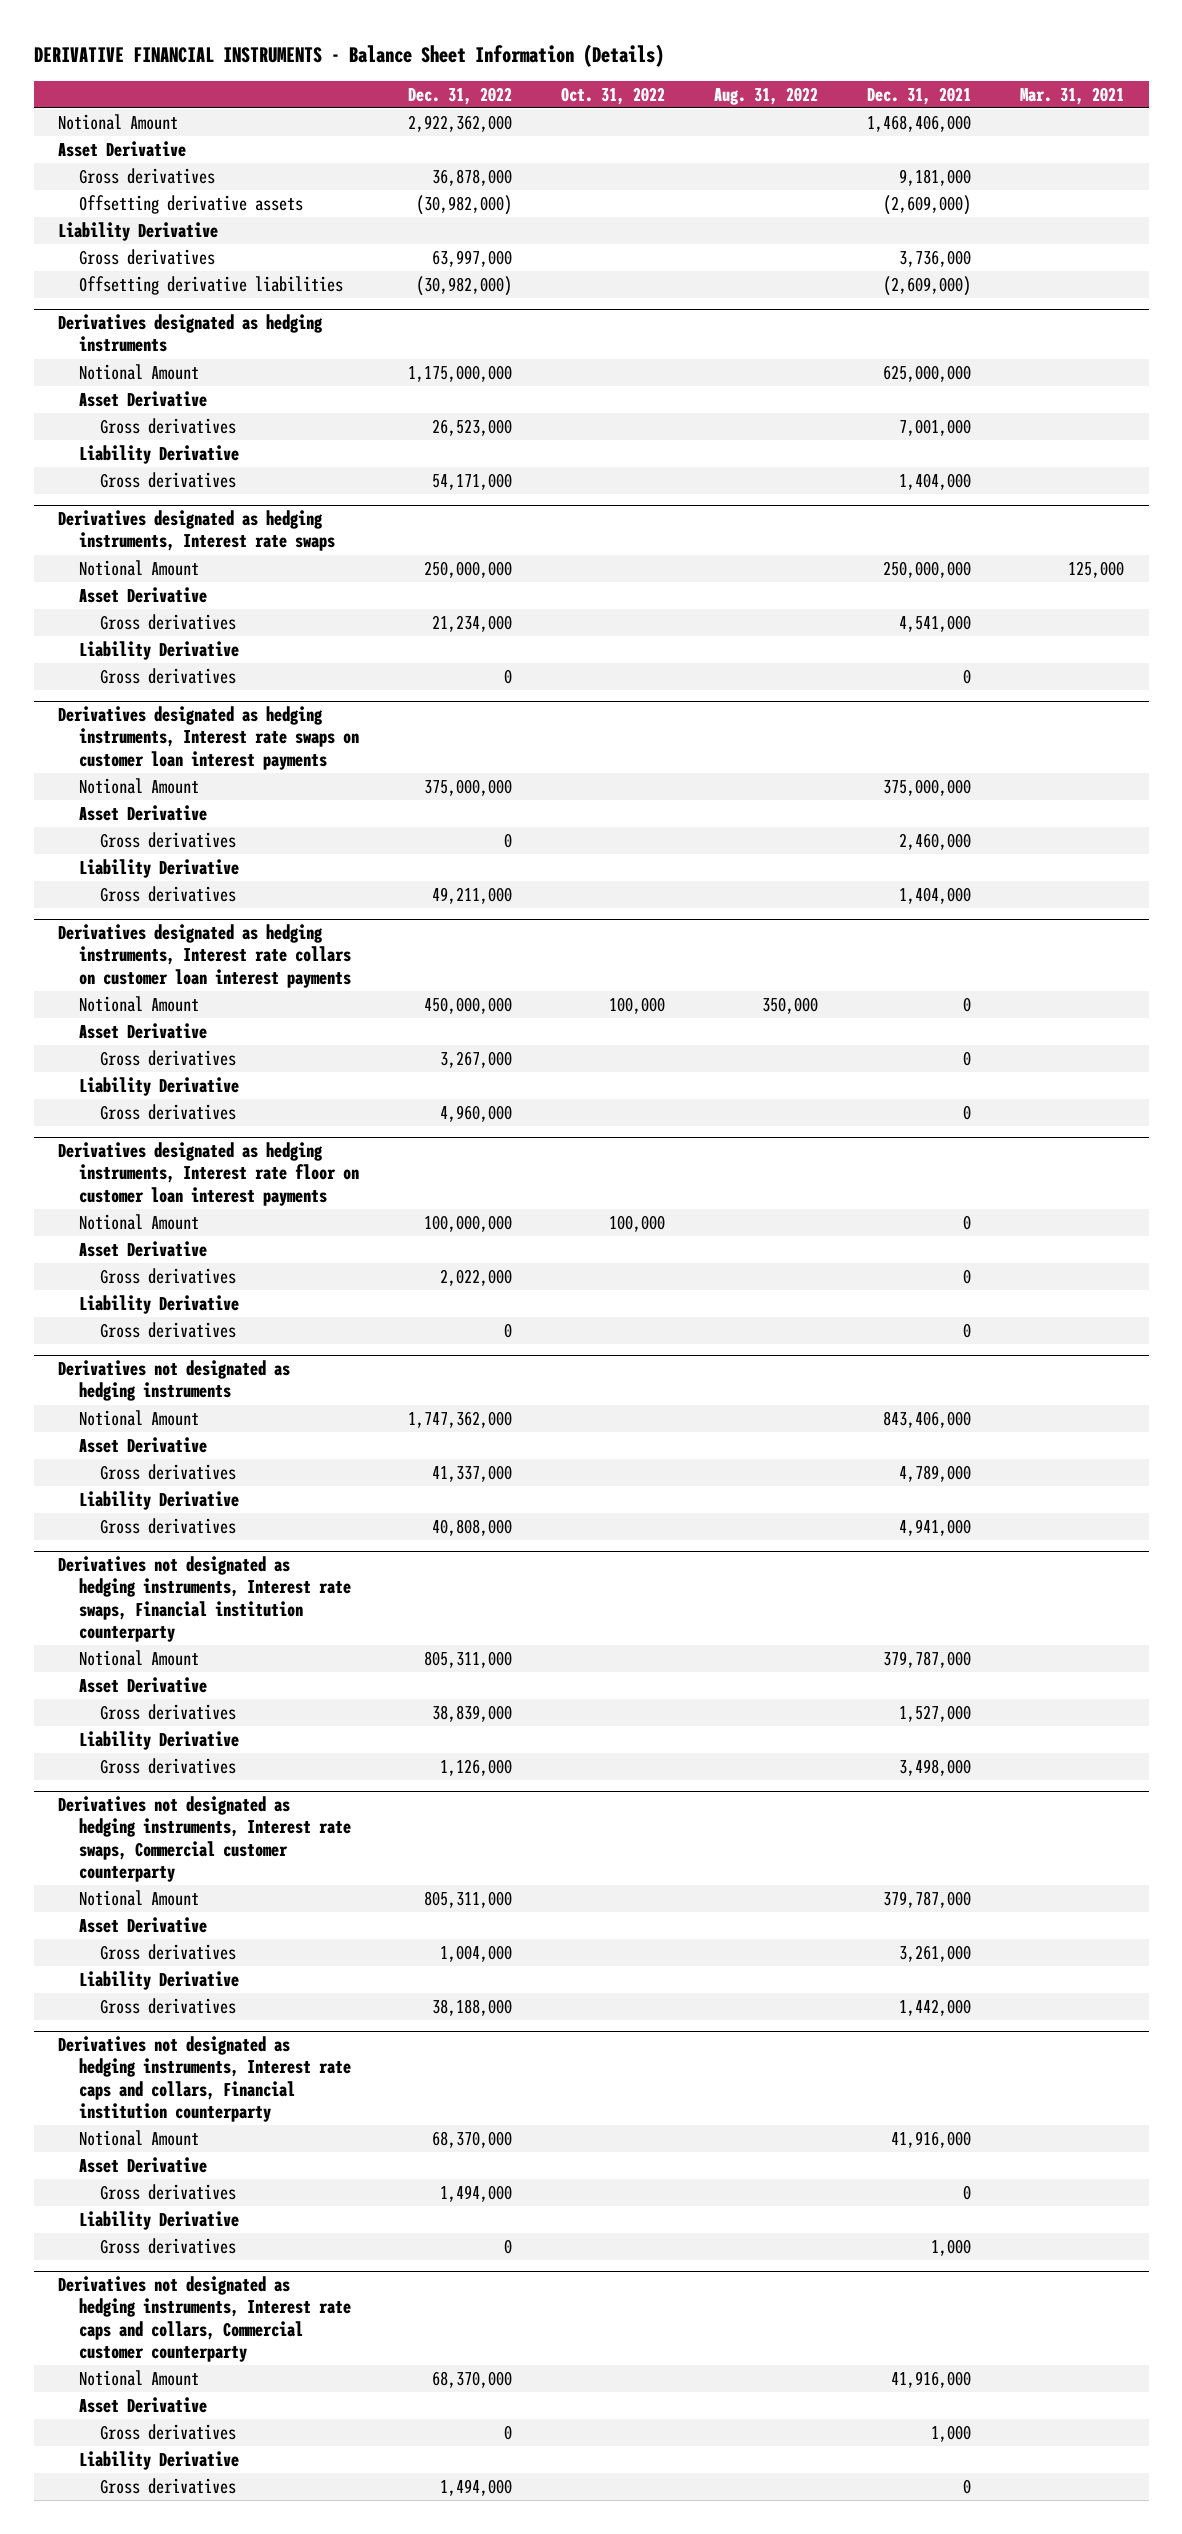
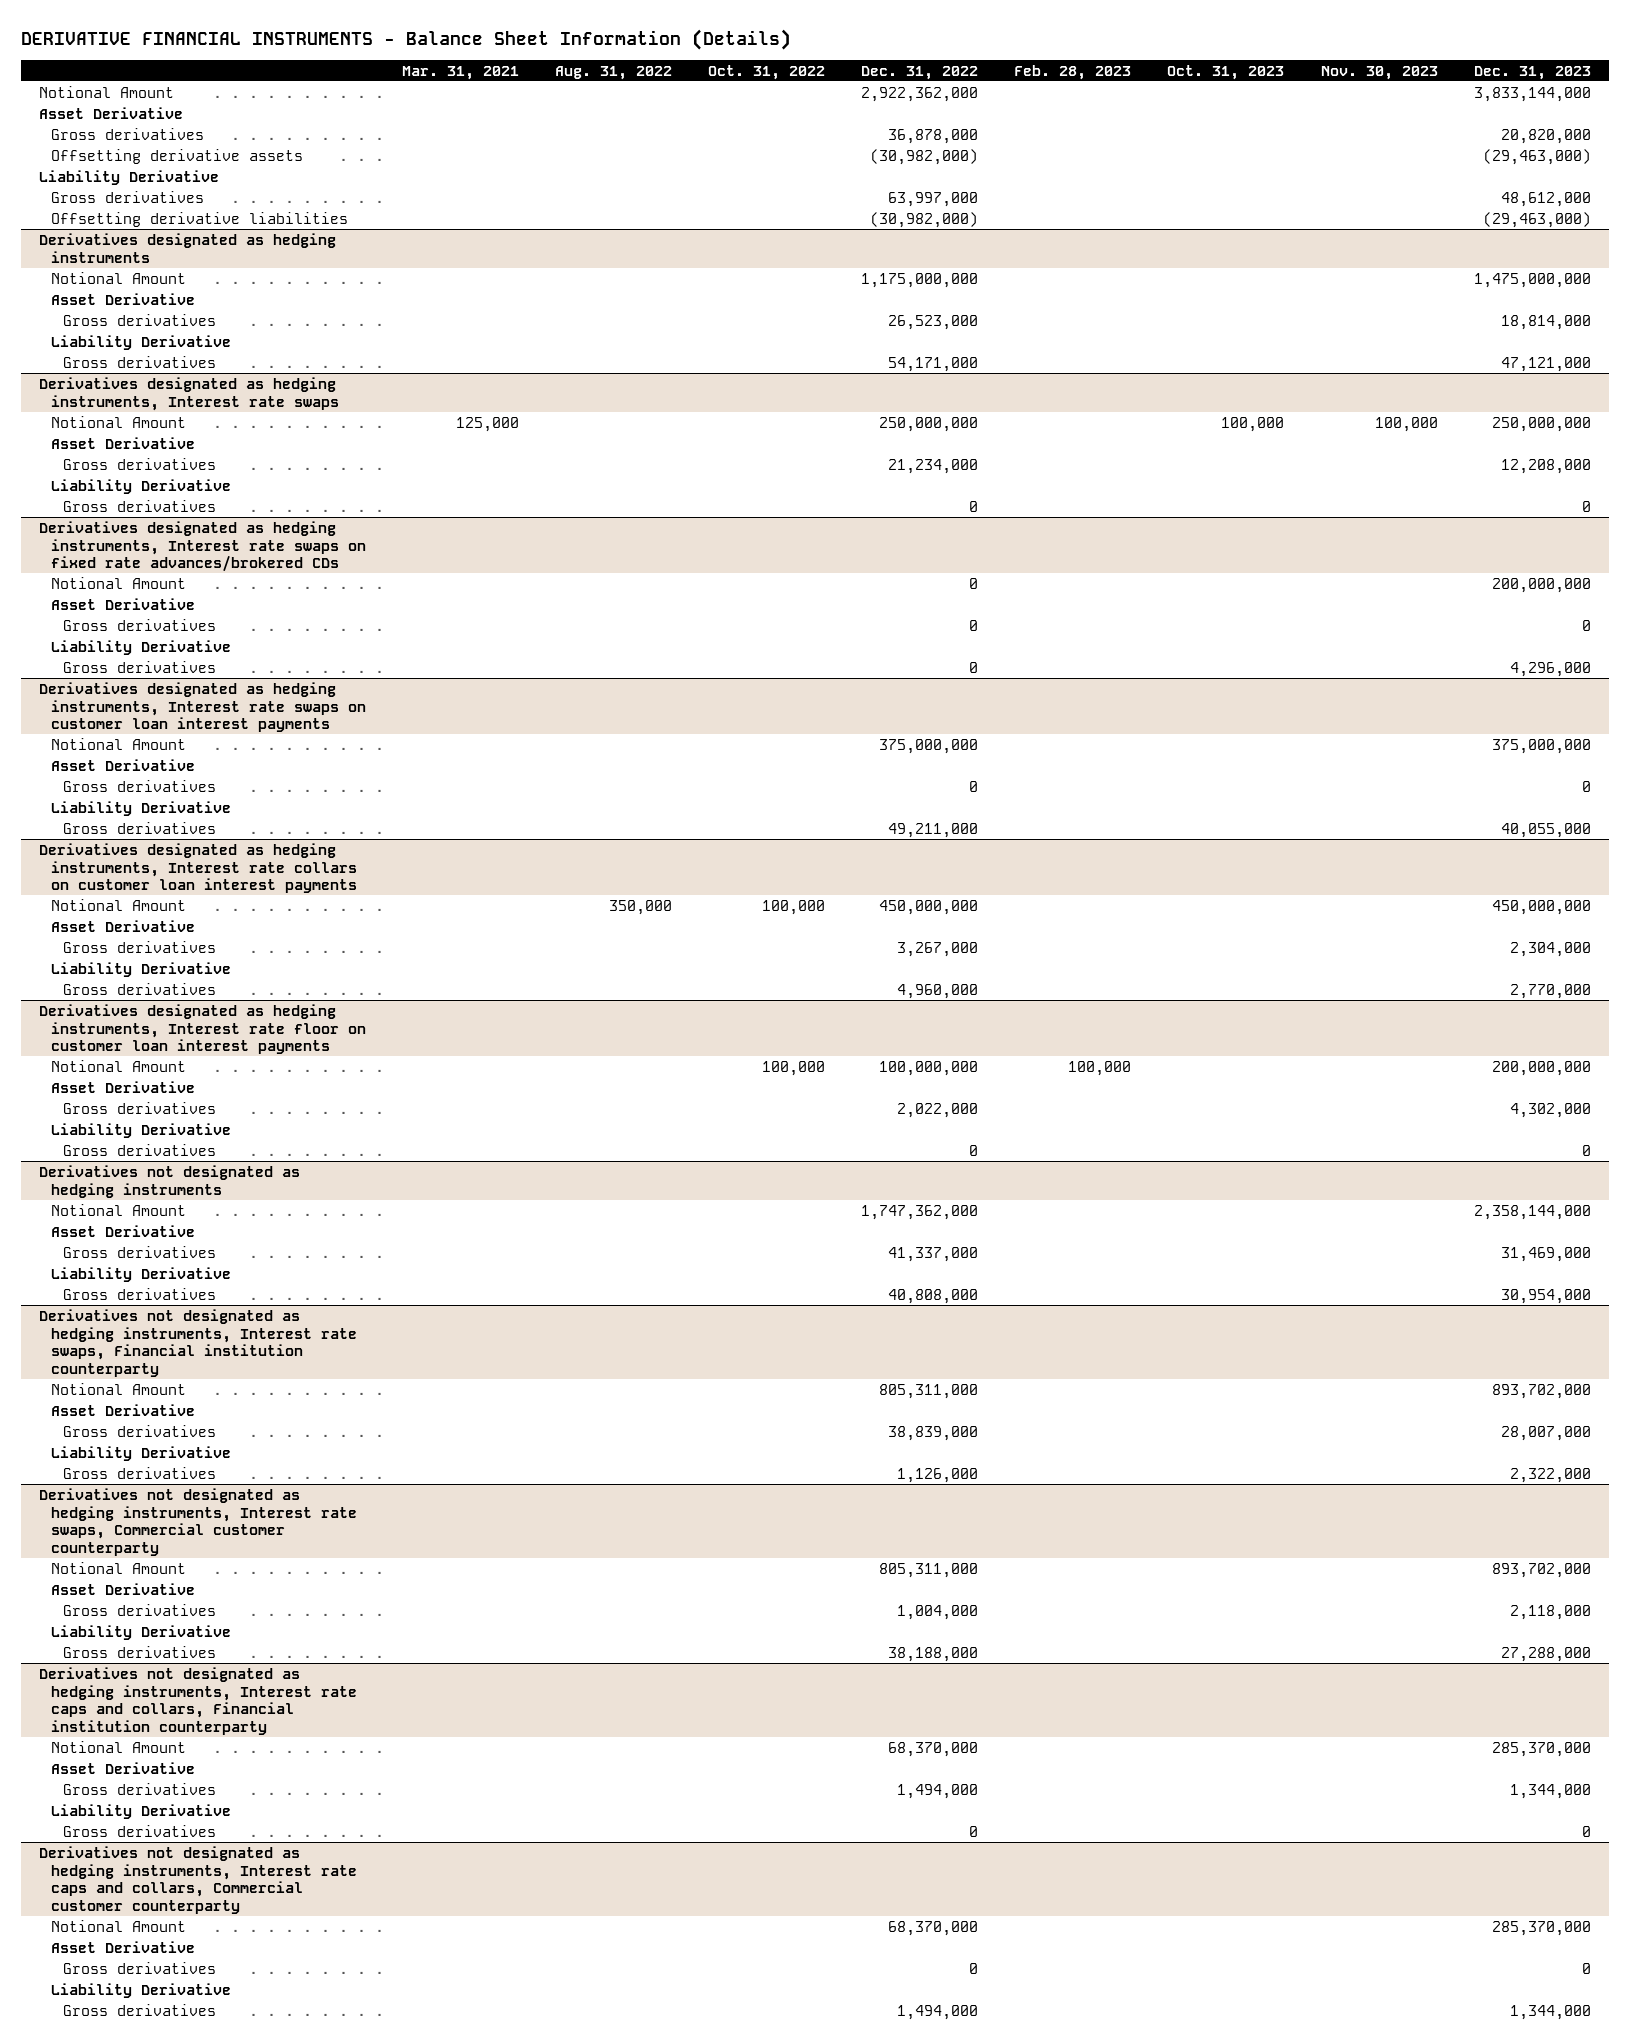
- | Dec. 31, 2022 | Oct. 31, 2022 | Aug. 31, 2022 | Dec. 31, 2021 | Mar. 31, 2021
+ | Mar. 31, 2021 | Aug. 31, 2022 | Oct. 31, 2022 | Dec. 31, 2022 | Feb. 28, 2023 | Oct. 31, 2023 | Nov. 30, 2023 | Dec. 31, 2023
+ Derivatives designated as hedging instruments, Interest rate swaps on fixed rate advances/brokered CDs
+ Notional Amount | | | | 0 | | | | 200,000,000
+ Asset Derivative
+ Gross derivatives | | | | 0 | | | | 0
+ Liability Derivative
+ Gross derivatives | | | | 0 | | | | 4,296,000

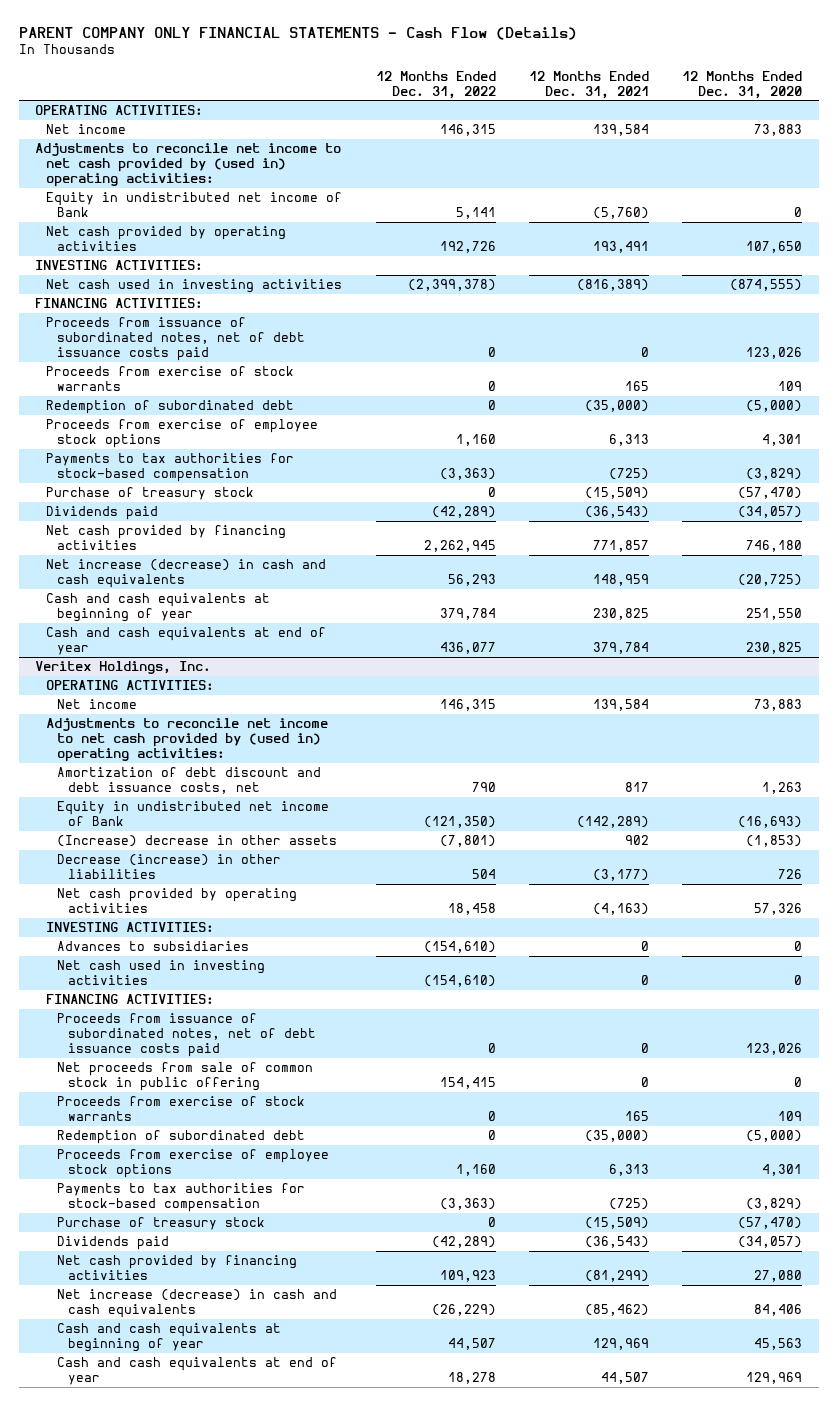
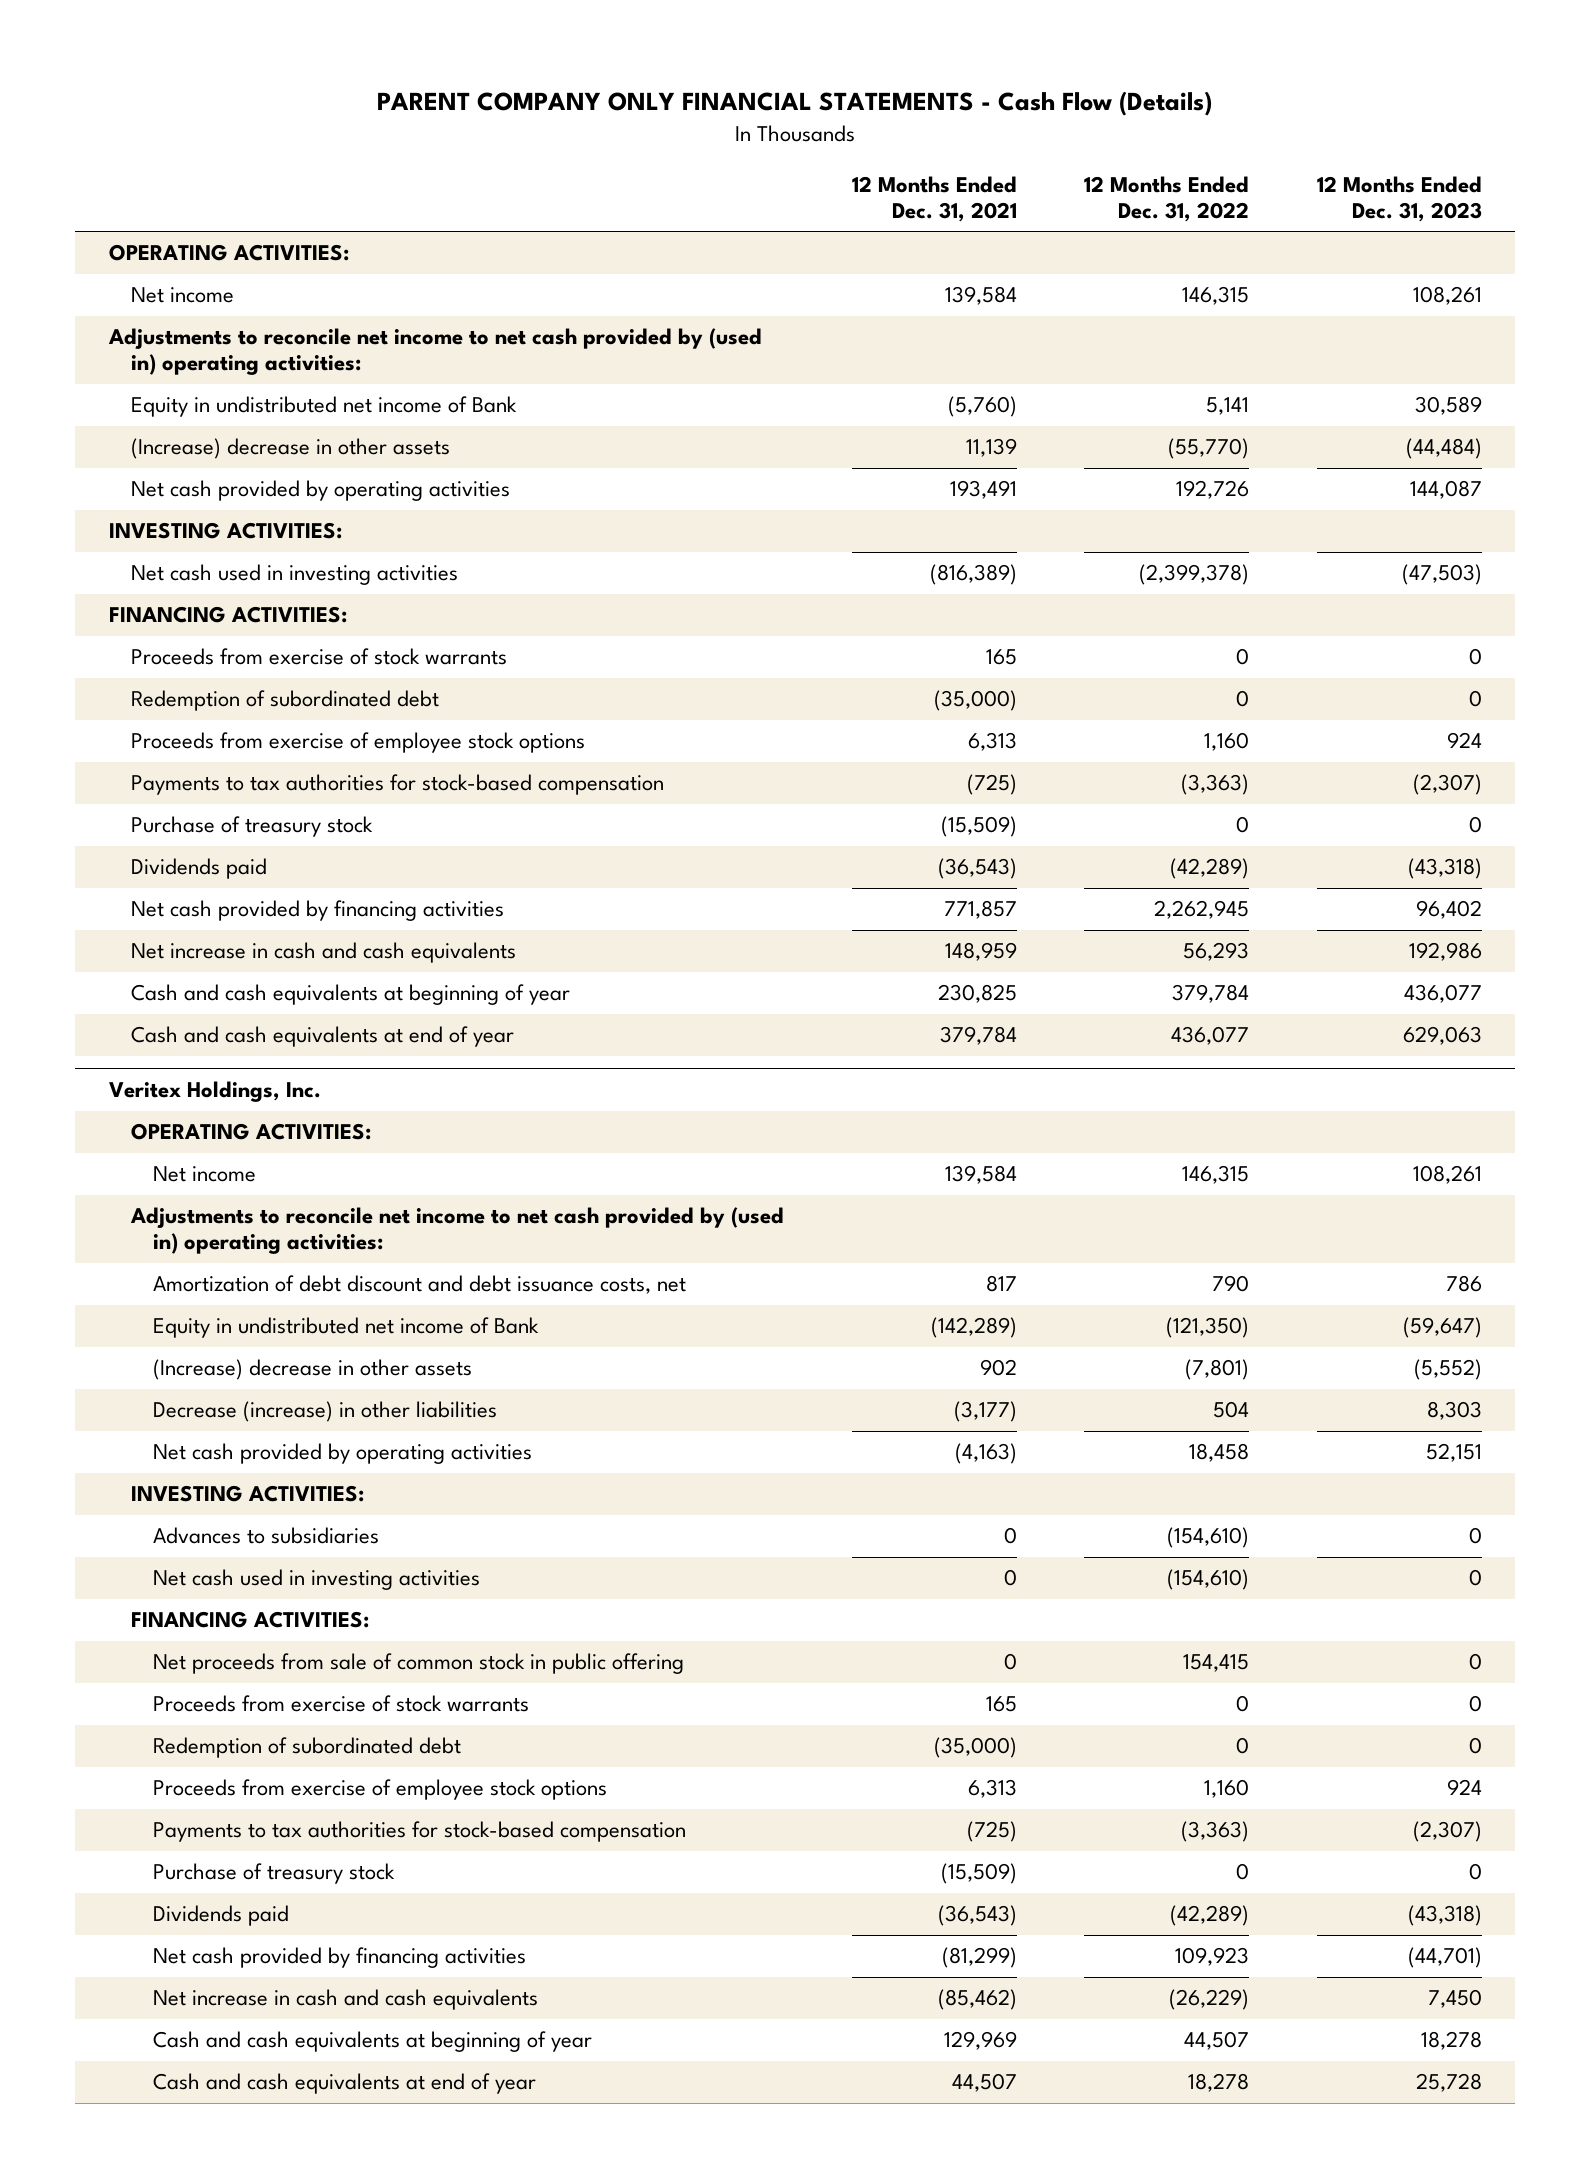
- | 12 Months Ended Dec. 31, 2022 | 12 Months Ended Dec. 31, 2021 | 12 Months Ended Dec. 31, 2020
+ | 12 Months Ended Dec. 31, 2021 | 12 Months Ended Dec. 31, 2022 | 12 Months Ended Dec. 31, 2023
+ (Increase) decrease in other assets | 11,139 | (55,770) | (44,484)
- Proceeds from issuance of subordinated notes, net of debt issuance costs paid | 0 | 0 | 123,026
- Net increase (decrease) in cash and cash equivalents | 56,293 | 148,959 | (20,725)
+ Net increase in cash and cash equivalents | 148,959 | 56,293 | 192,986
@ Veritex Holdings, Inc.
- Proceeds from issuance of subordinated notes, net of debt issuance costs paid | 0 | 0 | 123,026
- Net increase (decrease) in cash and cash equivalents | (26,229) | (85,462) | 84,406
+ Net increase in cash and cash equivalents | (85,462) | (26,229) | 7,450

